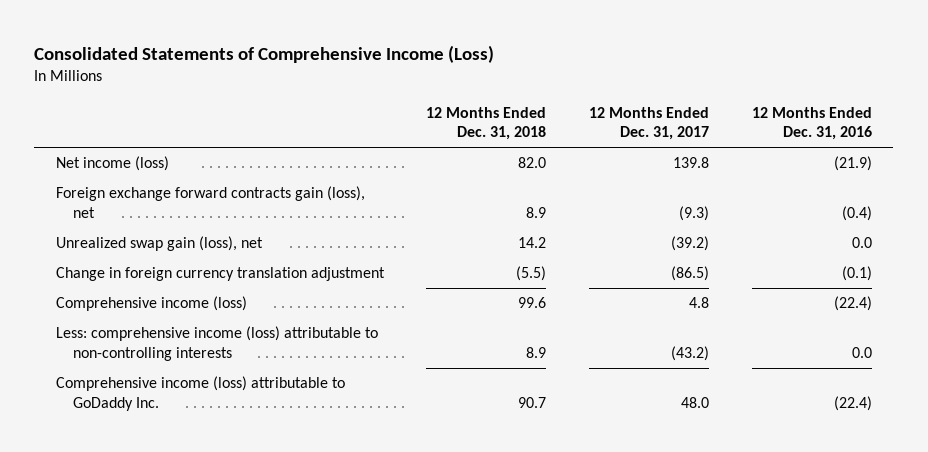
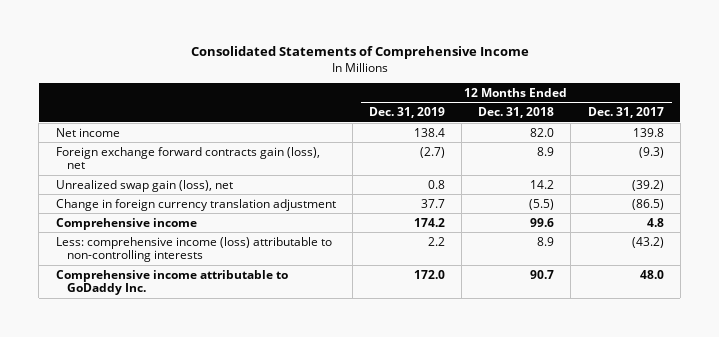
- Consolidated Statements of Comprehensive Income (Loss)
+ Consolidated Statements of Comprehensive Income
- | 12 Months Ended Dec. 31, 2018 | 12 Months Ended Dec. 31, 2017 | 12 Months Ended Dec. 31, 2016
+ | 12 Months Ended Dec. 31, 2019 | 12 Months Ended Dec. 31, 2018 | 12 Months Ended Dec. 31, 2017
- Net income (loss) | 82.0 | 139.8 | (21.9)
+ Net income | 138.4 | 82.0 | 139.8
- Comprehensive income (loss) | 99.6 | 4.8 | (22.4)
+ Comprehensive income | 174.2 | 99.6 | 4.8
- Comprehensive income (loss) attributable to GoDaddy Inc. | 90.7 | 48.0 | (22.4)
+ Comprehensive income attributable to GoDaddy Inc. | 172.0 | 90.7 | 48.0

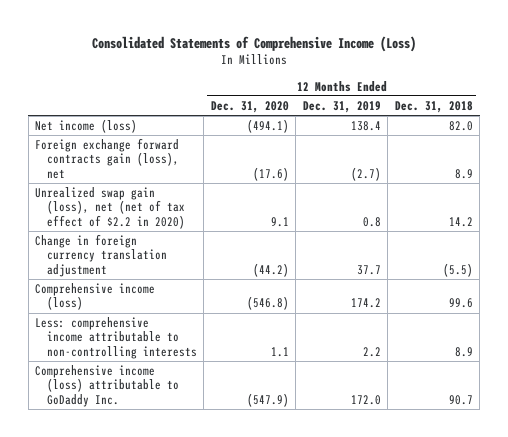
- Consolidated Statements of Comprehensive Income
+ Consolidated Statements of Comprehensive Income (Loss)
- | 12 Months Ended Dec. 31, 2019 | 12 Months Ended Dec. 31, 2018 | 12 Months Ended Dec. 31, 2017
+ | 12 Months Ended Dec. 31, 2020 | 12 Months Ended Dec. 31, 2019 | 12 Months Ended Dec. 31, 2018
- Net income | 138.4 | 82.0 | 139.8
+ Net income (loss) | (494.1) | 138.4 | 82.0
- Unrealized swap gain (loss), net | 0.8 | 14.2 | (39.2)
+ Unrealized swap gain (loss), net (net of tax effect of $2.2 in 2020) | 9.1 | 0.8 | 14.2
- Comprehensive income | 174.2 | 99.6 | 4.8
- Less: comprehensive income (loss) attributable to non-controlling interests | 2.2 | 8.9 | (43.2)
- Comprehensive income attributable to GoDaddy Inc. | 172.0 | 90.7 | 48.0
+ Comprehensive income (loss) | (546.8) | 174.2 | 99.6
+ Less: comprehensive income attributable to non-controlling interests | 1.1 | 2.2 | 8.9
+ Comprehensive income (loss) attributable to GoDaddy Inc. | (547.9) | 172.0 | 90.7

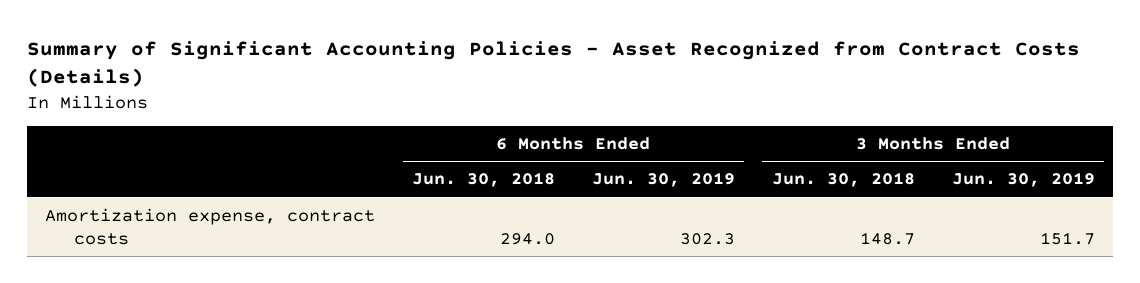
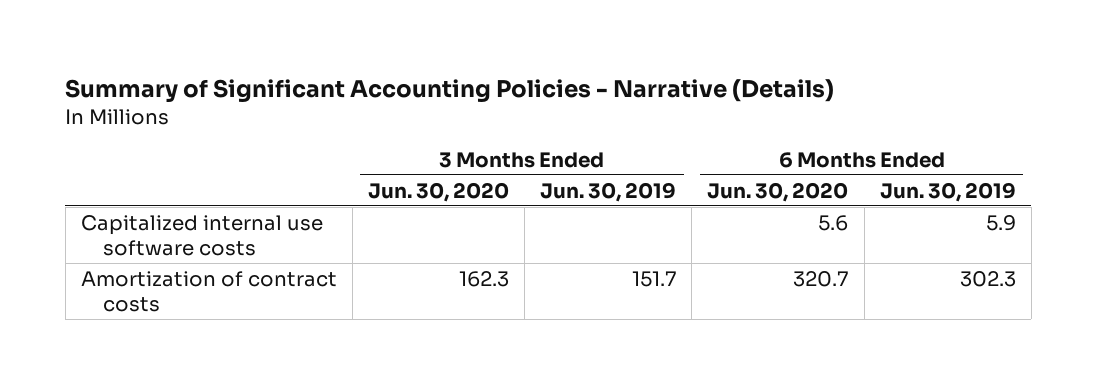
- Summary of Significant Accounting Policies - Asset Recognized from Contract Costs (Details)
+ Summary of Significant Accounting Policies - Narrative (Details)
- | 6 Months Ended Jun. 30, 2018 | 6 Months Ended Jun. 30, 2019 | 3 Months Ended Jun. 30, 2018 | 3 Months Ended Jun. 30, 2019
+ | 3 Months Ended Jun. 30, 2020 | 3 Months Ended Jun. 30, 2019 | 6 Months Ended Jun. 30, 2020 | 6 Months Ended Jun. 30, 2019
- Amortization expense, contract costs | 294.0 | 302.3 | 148.7 | 151.7
+ Capitalized internal use software costs | | | 5.6 | 5.9
+ Amortization of contract costs | 162.3 | 151.7 | 320.7 | 302.3

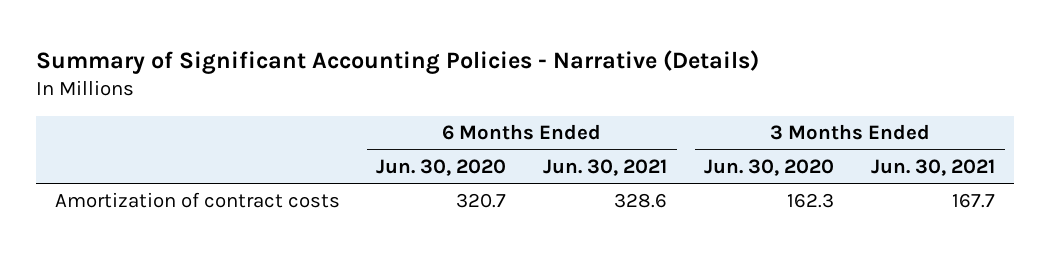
- | 3 Months Ended Jun. 30, 2020 | 3 Months Ended Jun. 30, 2019 | 6 Months Ended Jun. 30, 2020 | 6 Months Ended Jun. 30, 2019
+ | 6 Months Ended Jun. 30, 2020 | 6 Months Ended Jun. 30, 2021 | 3 Months Ended Jun. 30, 2020 | 3 Months Ended Jun. 30, 2021
- Capitalized internal use software costs | | | 5.6 | 5.9

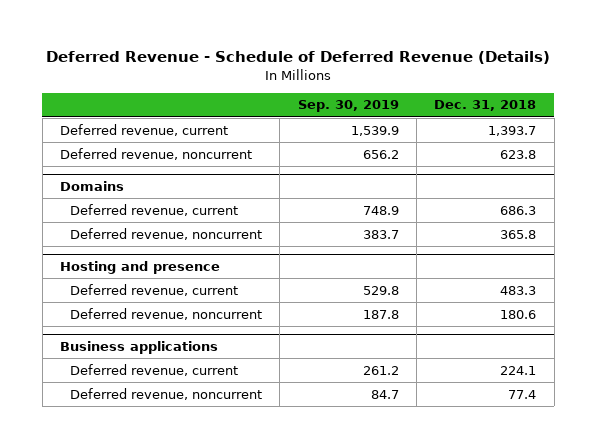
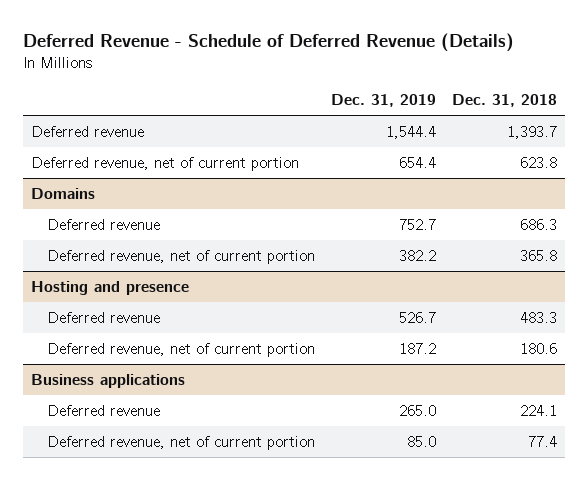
- | Sep. 30, 2019 | Dec. 31, 2018
+ | Dec. 31, 2019 | Dec. 31, 2018
- Deferred revenue, current | 1,539.9 | 1,393.7
- Deferred revenue, noncurrent | 656.2 | 623.8
+ Deferred revenue | 1,544.4 | 1,393.7
+ Deferred revenue, net of current portion | 654.4 | 623.8
@ Domains
- Deferred revenue, current | 748.9 | 686.3
- Deferred revenue, noncurrent | 383.7 | 365.8
+ Deferred revenue | 752.7 | 686.3
+ Deferred revenue, net of current portion | 382.2 | 365.8
@ Hosting and presence
- Deferred revenue, current | 529.8 | 483.3
- Deferred revenue, noncurrent | 187.8 | 180.6
+ Deferred revenue | 526.7 | 483.3
+ Deferred revenue, net of current portion | 187.2 | 180.6
@ Business applications
- Deferred revenue, current | 261.2 | 224.1
- Deferred revenue, noncurrent | 84.7 | 77.4
+ Deferred revenue | 265.0 | 224.1
+ Deferred revenue, net of current portion | 85.0 | 77.4

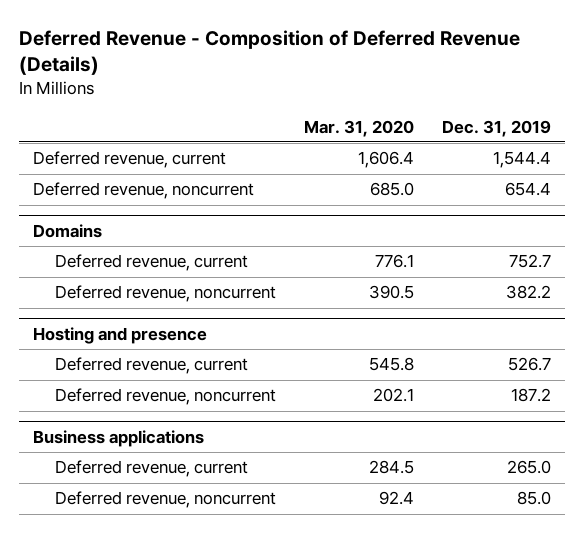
- Deferred Revenue - Schedule of Deferred Revenue (Details)
+ Deferred Revenue - Composition of Deferred Revenue (Details)
- | Dec. 31, 2019 | Dec. 31, 2018
+ | Mar. 31, 2020 | Dec. 31, 2019
- Deferred revenue | 1,544.4 | 1,393.7
- Deferred revenue, net of current portion | 654.4 | 623.8
+ Deferred revenue, current | 1,606.4 | 1,544.4
+ Deferred revenue, noncurrent | 685.0 | 654.4
@ Domains
- Deferred revenue | 752.7 | 686.3
- Deferred revenue, net of current portion | 382.2 | 365.8
+ Deferred revenue, current | 776.1 | 752.7
+ Deferred revenue, noncurrent | 390.5 | 382.2
@ Hosting and presence
- Deferred revenue | 526.7 | 483.3
- Deferred revenue, net of current portion | 187.2 | 180.6
+ Deferred revenue, current | 545.8 | 526.7
+ Deferred revenue, noncurrent | 202.1 | 187.2
@ Business applications
- Deferred revenue | 265.0 | 224.1
- Deferred revenue, net of current portion | 85.0 | 77.4
+ Deferred revenue, current | 284.5 | 265.0
+ Deferred revenue, noncurrent | 92.4 | 85.0

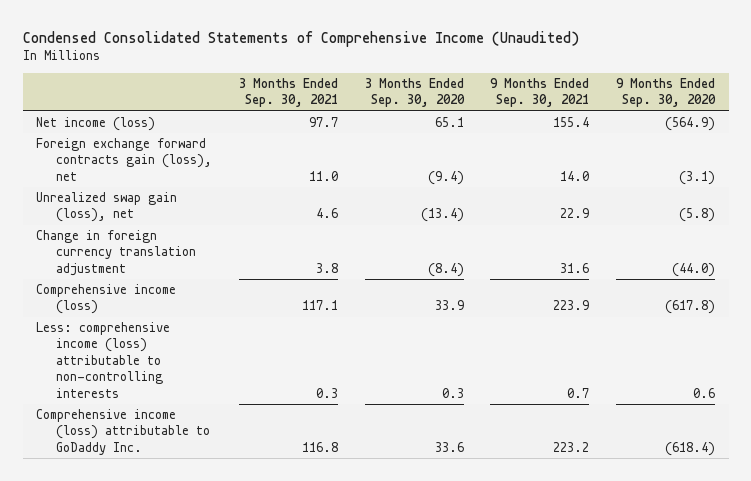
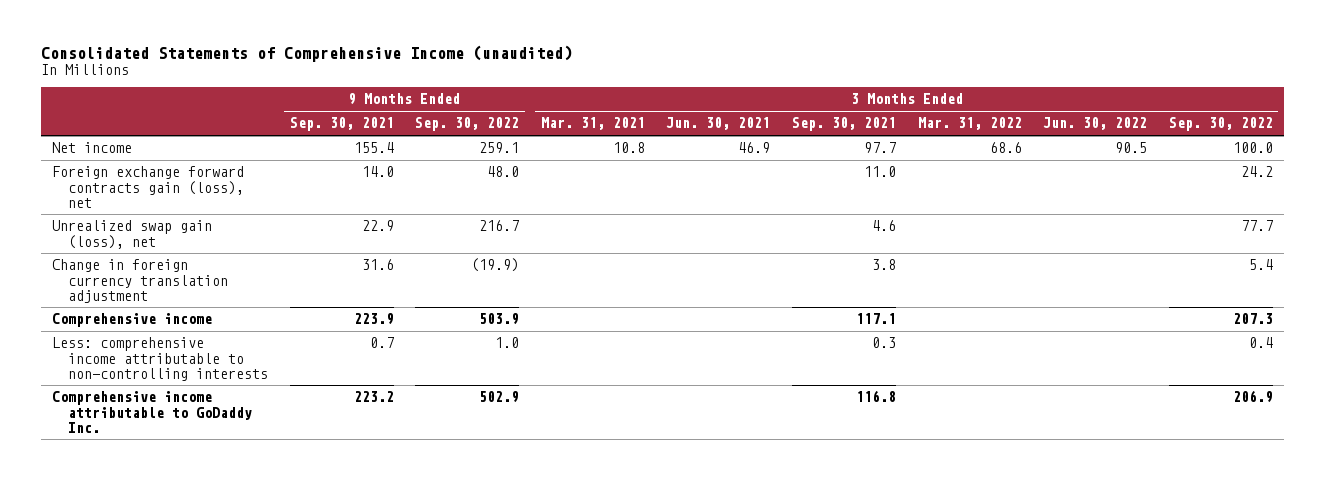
- Condensed Consolidated Statements of Comprehensive Income (Unaudited)
+ Consolidated Statements of Comprehensive Income (unaudited)
- | 3 Months Ended Sep. 30, 2021 | 3 Months Ended Sep. 30, 2020 | 9 Months Ended Sep. 30, 2021 | 9 Months Ended Sep. 30, 2020
+ | 9 Months Ended Sep. 30, 2021 | 9 Months Ended Sep. 30, 2022 | 3 Months Ended Mar. 31, 2021 | 3 Months Ended Jun. 30, 2021 | 3 Months Ended Sep. 30, 2021 | 3 Months Ended Mar. 31, 2022 | 3 Months Ended Jun. 30, 2022 | 3 Months Ended Sep. 30, 2022
- Net income (loss) | 97.7 | 65.1 | 155.4 | (564.9)
+ Net income | 155.4 | 259.1 | 10.8 | 46.9 | 97.7 | 68.6 | 90.5 | 100.0
- Comprehensive income (loss) | 117.1 | 33.9 | 223.9 | (617.8)
- Less: comprehensive income (loss) attributable to non-controlling interests | 0.3 | 0.3 | 0.7 | 0.6
- Comprehensive income (loss) attributable to GoDaddy Inc. | 116.8 | 33.6 | 223.2 | (618.4)
+ Comprehensive income | 223.9 | 503.9 | | | 117.1 | | | 207.3
+ Less: comprehensive income attributable to non-controlling interests | 0.7 | 1.0 | | | 0.3 | | | 0.4
+ Comprehensive income attributable to GoDaddy Inc. | 223.2 | 502.9 | | | 116.8 | | | 206.9

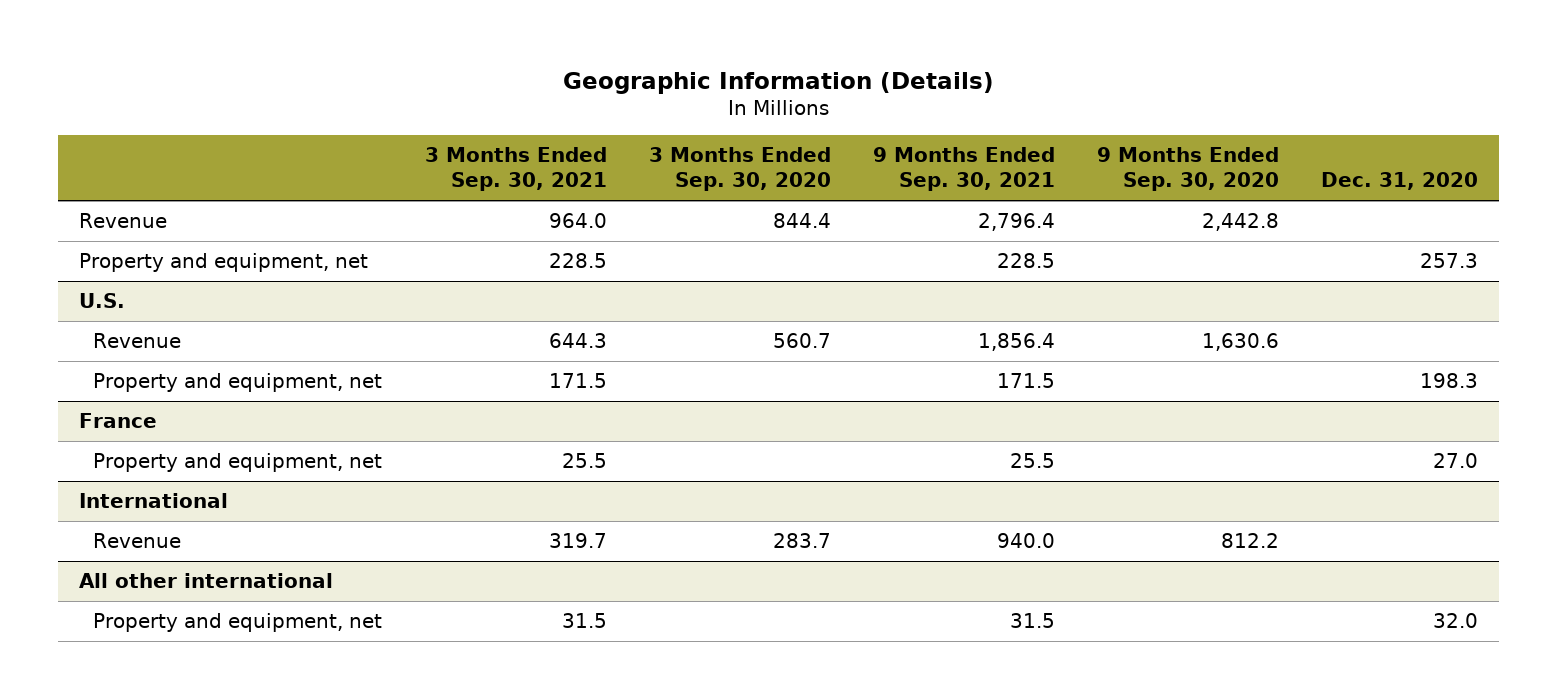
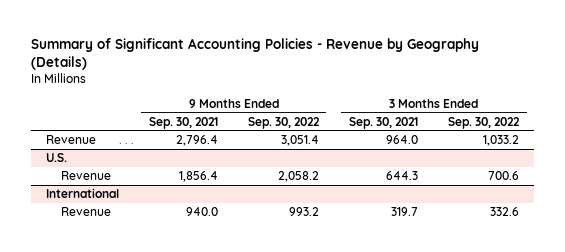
- Geographic Information (Details)
+ Summary of Significant Accounting Policies - Revenue by Geography (Details)
- | 3 Months Ended Sep. 30, 2021 | 3 Months Ended Sep. 30, 2020 | 9 Months Ended Sep. 30, 2021 | 9 Months Ended Sep. 30, 2020 | Dec. 31, 2020
+ | 9 Months Ended Sep. 30, 2021 | 9 Months Ended Sep. 30, 2022 | 3 Months Ended Sep. 30, 2021 | 3 Months Ended Sep. 30, 2022
- Property and equipment, net | 228.5 | | 228.5 | | 257.3
@ U.S.
- Property and equipment, net | 171.5 | | 171.5 | | 198.3
- France
- Property and equipment, net | 25.5 | | 25.5 | | 27.0
- All other international
- Property and equipment, net | 31.5 | | 31.5 | | 32.0

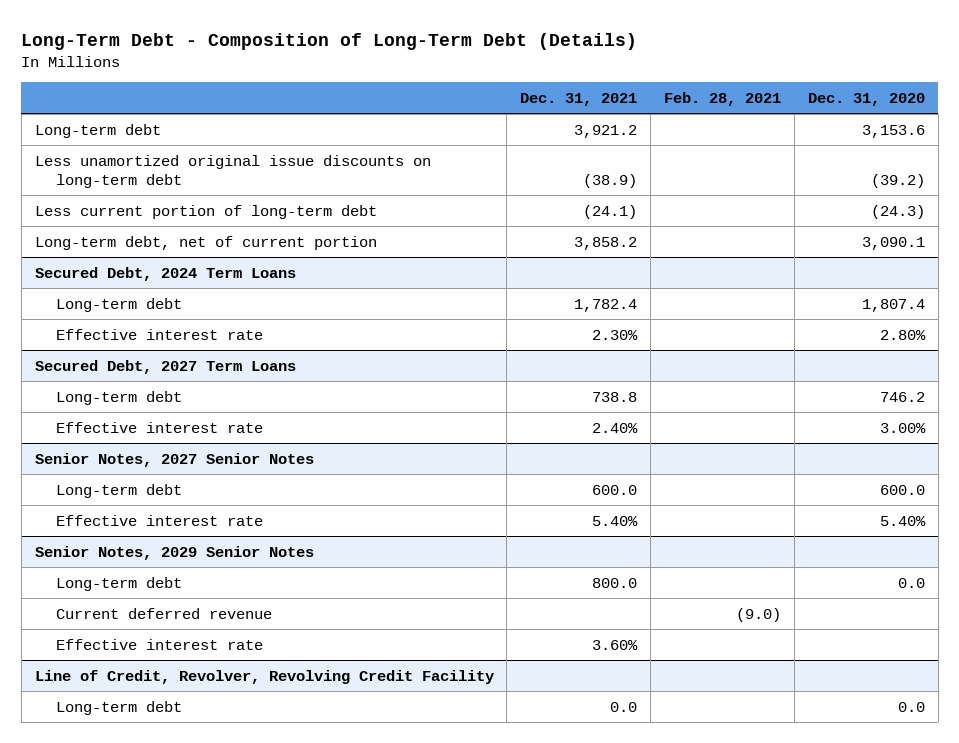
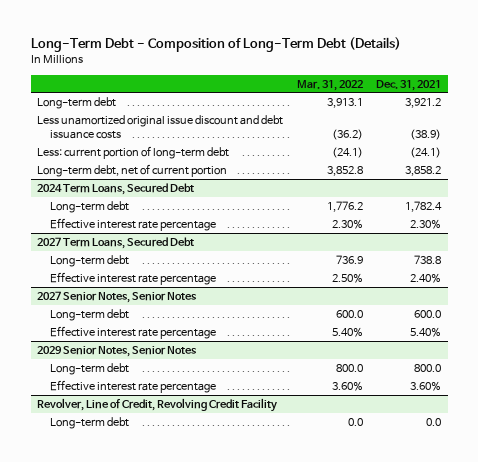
- | Dec. 31, 2021 | Feb. 28, 2021 | Dec. 31, 2020
+ | Mar. 31, 2022 | Dec. 31, 2021
- Less unamortized original issue discounts on long-term debt | (38.9) | | (39.2)
- Less current portion of long-term debt | (24.1) | | (24.3)
+ Less unamortized original issue discount and debt issuance costs | (36.2) | (38.9)
+ Less: current portion of long-term debt | (24.1) | (24.1)
- Secured Debt, 2024 Term Loans
+ 2024 Term Loans, Secured Debt
- Effective interest rate | 2.30% | | 2.80%
- Secured Debt, 2027 Term Loans
+ Effective interest rate percentage | 2.30% | 2.30%
+ 2027 Term Loans, Secured Debt
- Effective interest rate | 2.40% | | 3.00%
- Senior Notes, 2027 Senior Notes
+ Effective interest rate percentage | 2.50% | 2.40%
+ 2027 Senior Notes, Senior Notes
- Effective interest rate | 5.40% | | 5.40%
- Senior Notes, 2029 Senior Notes
+ Effective interest rate percentage | 5.40% | 5.40%
+ 2029 Senior Notes, Senior Notes
- Current deferred revenue | | (9.0) |
- Effective interest rate | 3.60% | |
- Line of Credit, Revolver, Revolving Credit Facility
+ Effective interest rate percentage | 3.60% | 3.60%
+ Revolver, Line of Credit, Revolving Credit Facility

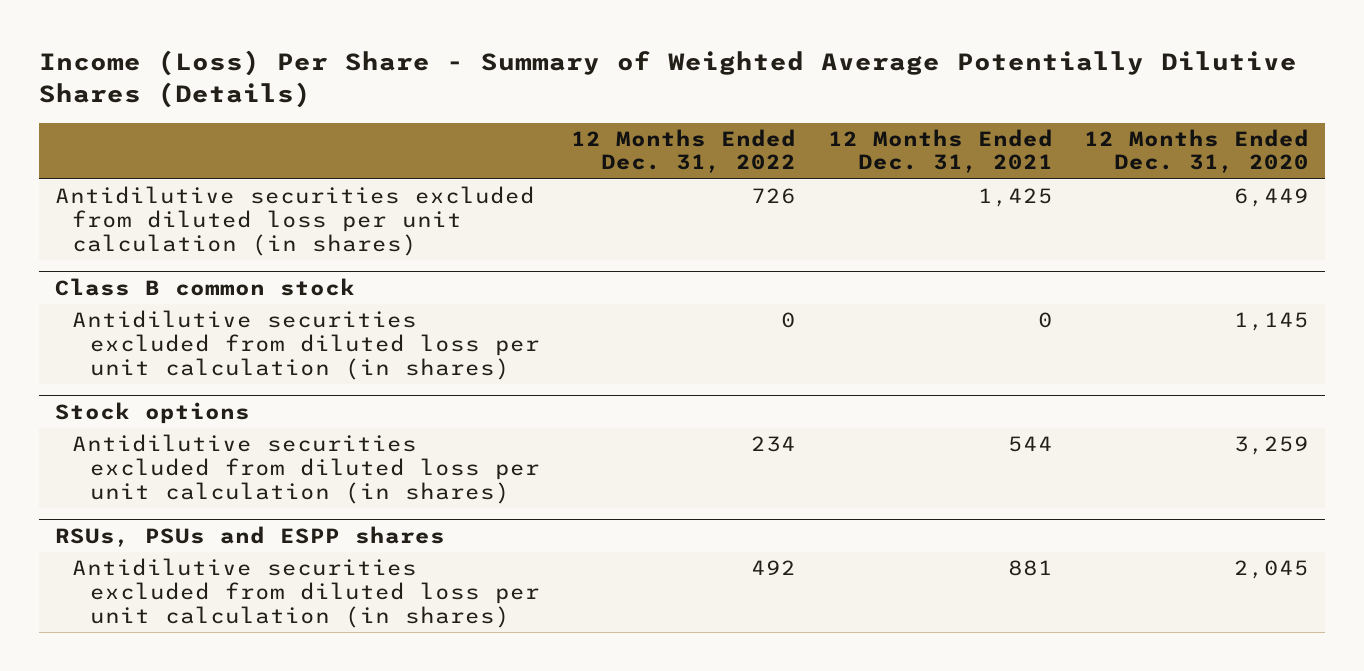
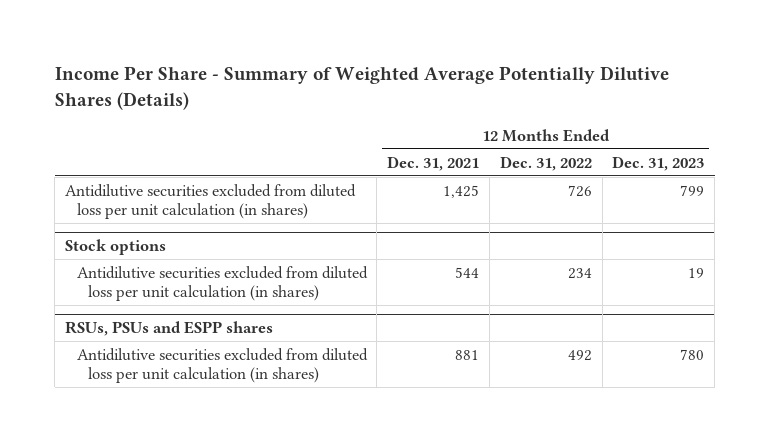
- Income (Loss) Per Share - Summary of Weighted Average Potentially Dilutive Shares (Details)
+ Income Per Share - Summary of Weighted Average Potentially Dilutive Shares (Details)
- | 12 Months Ended Dec. 31, 2022 | 12 Months Ended Dec. 31, 2021 | 12 Months Ended Dec. 31, 2020
+ | 12 Months Ended Dec. 31, 2021 | 12 Months Ended Dec. 31, 2022 | 12 Months Ended Dec. 31, 2023
- Class B common stock
- Antidilutive securities excluded from diluted loss per unit calculation (in shares) | 0 | 0 | 1,145

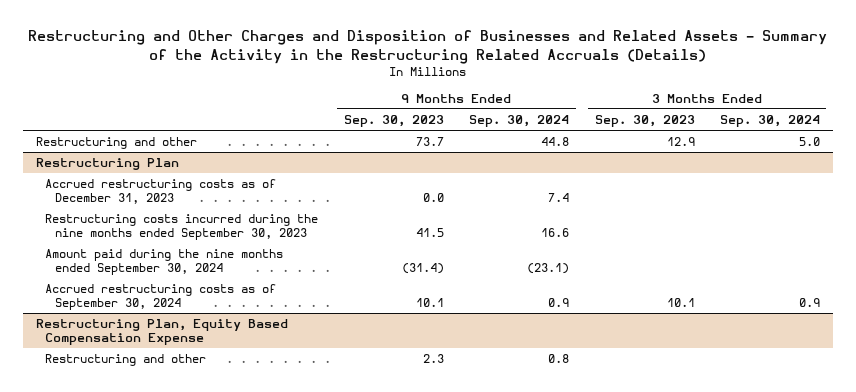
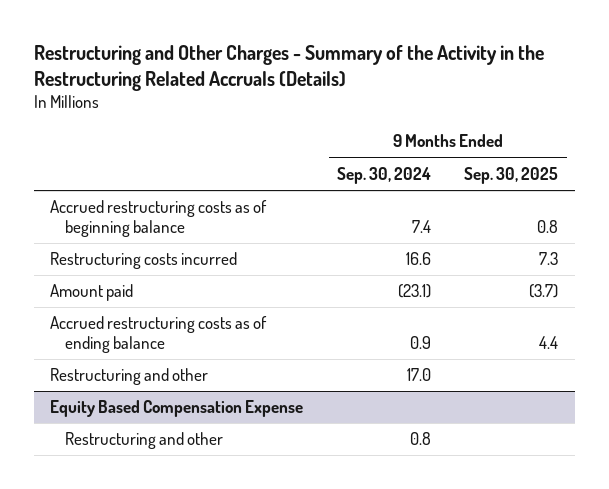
- Restructuring and Other Charges and Disposition of Businesses and Related Assets - Summary of the Activity in the Restructuring Related Accruals (Details)
+ Restructuring and Other Charges - Summary of the Activity in the Restructuring Related Accruals (Details)
- | 9 Months Ended Sep. 30, 2023 | 9 Months Ended Sep. 30, 2024 | 3 Months Ended Sep. 30, 2023 | 3 Months Ended Sep. 30, 2024
+ | 9 Months Ended Sep. 30, 2024 | 9 Months Ended Sep. 30, 2025
- Restructuring and other | 73.7 | 44.8 | 12.9 | 5.0
- Restructuring Plan
- Accrued restructuring costs as of December 31, 2023 | 0.0 | 7.4 | |
- Restructuring costs incurred during the nine months ended September 30, 2023 | 41.5 | 16.6 | |
- Amount paid during the nine months ended September 30, 2024 | (31.4) | (23.1) | |
- Accrued restructuring costs as of September 30, 2024 | 10.1 | 0.9 | 10.1 | 0.9
- Restructuring Plan, Equity Based Compensation Expense
+ Accrued restructuring costs as of beginning balance | 7.4 | 0.8
+ Restructuring costs incurred | 16.6 | 7.3
+ Amount paid | (23.1) | (3.7)
+ Accrued restructuring costs as of ending balance | 0.9 | 4.4
+ Restructuring and other | 17.0 |
+ Equity Based Compensation Expense

